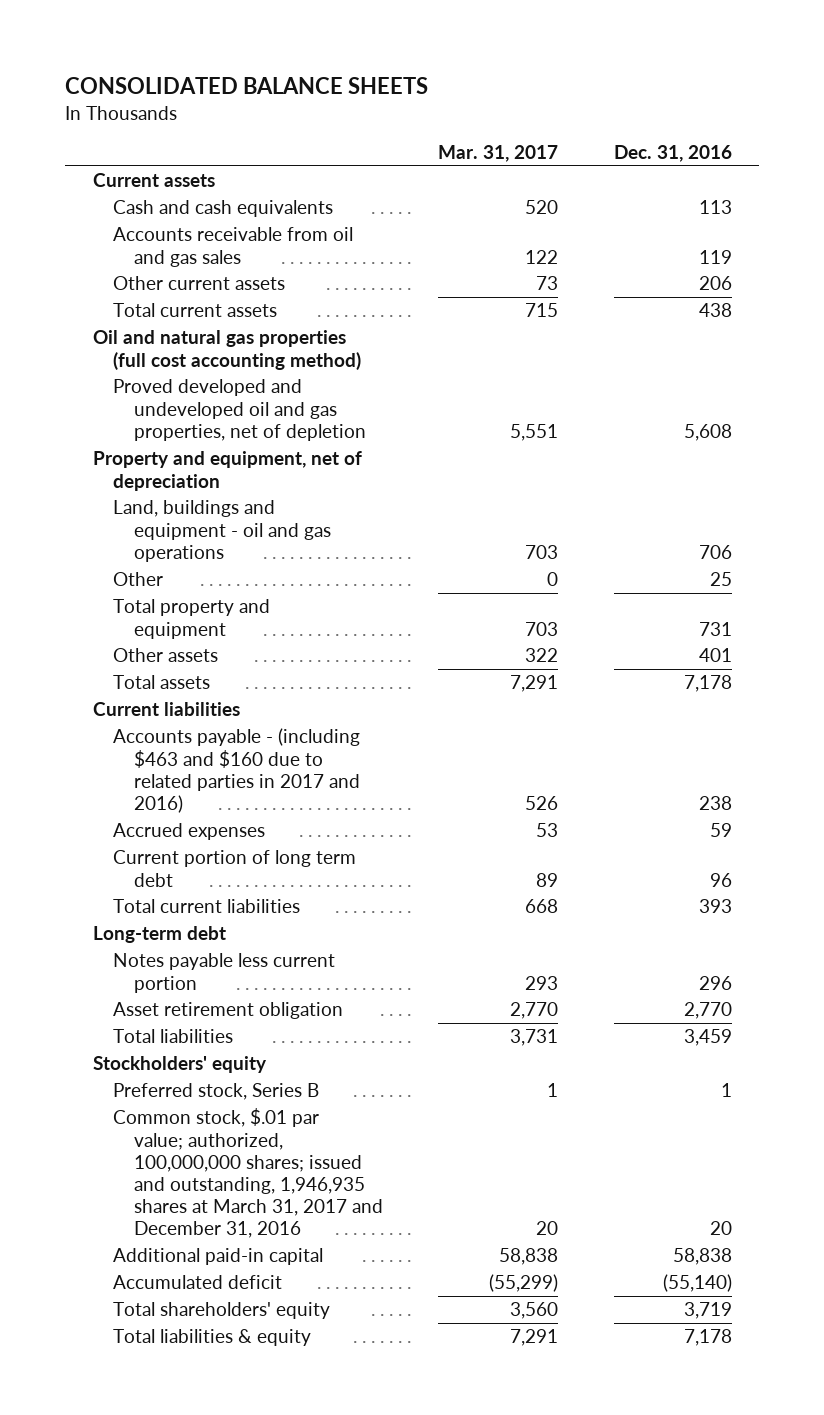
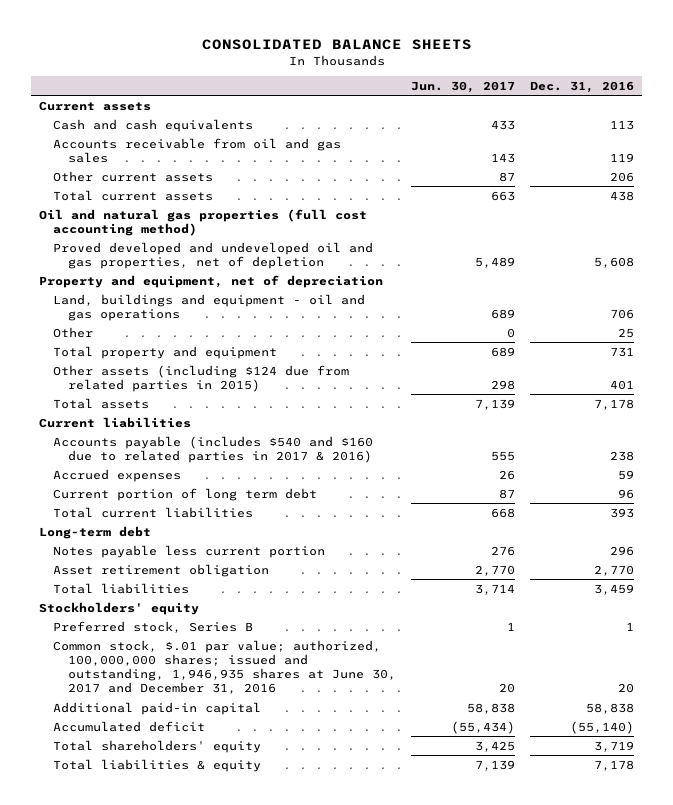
- | Mar. 31, 2017 | Dec. 31, 2016
+ | Jun. 30, 2017 | Dec. 31, 2016
- Other assets | 322 | 401
+ Other assets (including $124 due from related parties in 2015) | 298 | 401
- Accounts payable - (including $463 and $160 due to related parties in 2017 and 2016) | 526 | 238
+ Accounts payable (includes $540 and $160 due to related parties in 2017 & 2016) | 555 | 238
- Common stock, $.01 par value; authorized, 100,000,000 shares; issued and outstanding, 1,946,935 shares at March 31, 2017 and December 31, 2016 | 20 | 20
+ Common stock, $.01 par value; authorized, 100,000,000 shares; issued and outstanding, 1,946,935 shares at June 30, 2017 and December 31, 2016 | 20 | 20

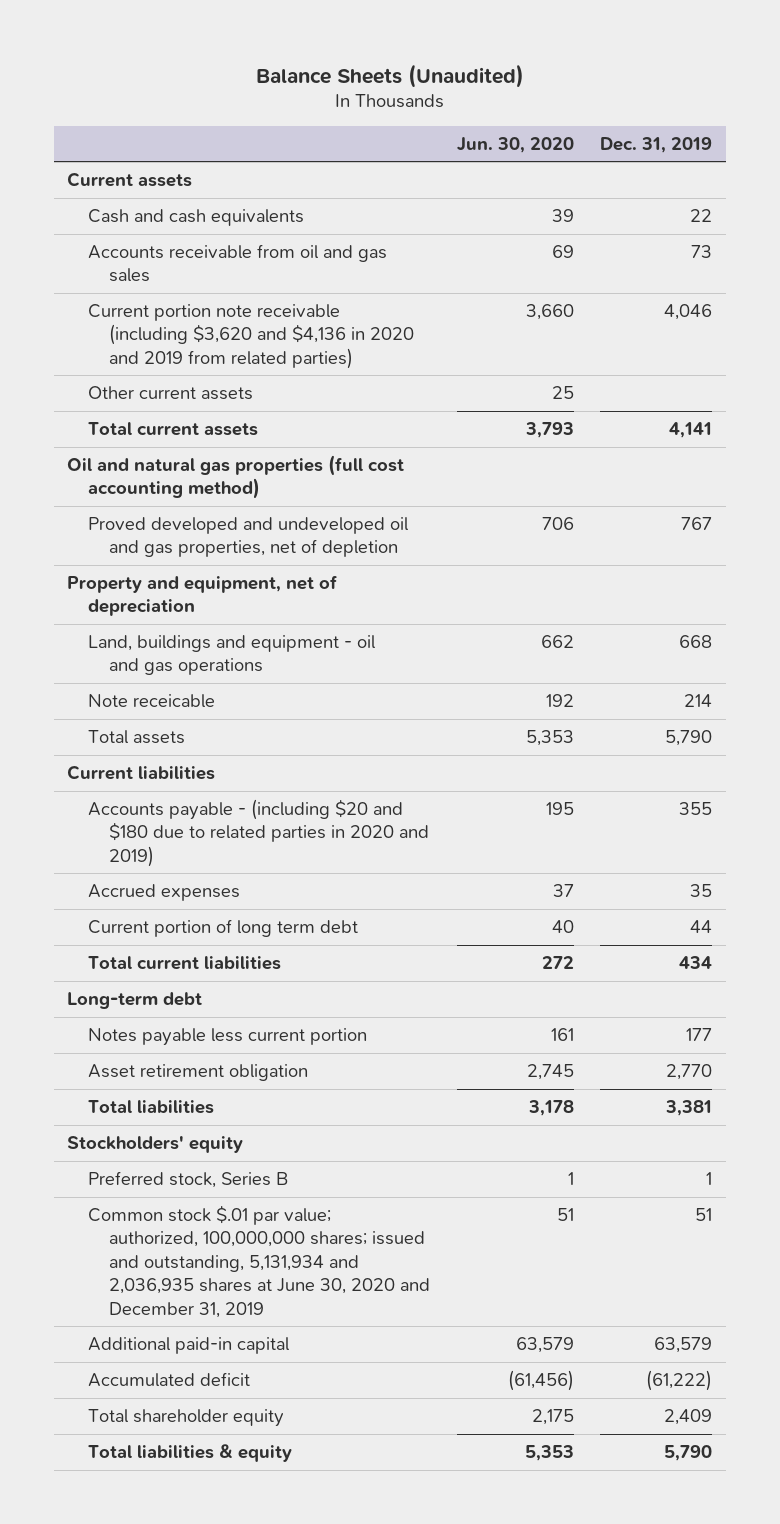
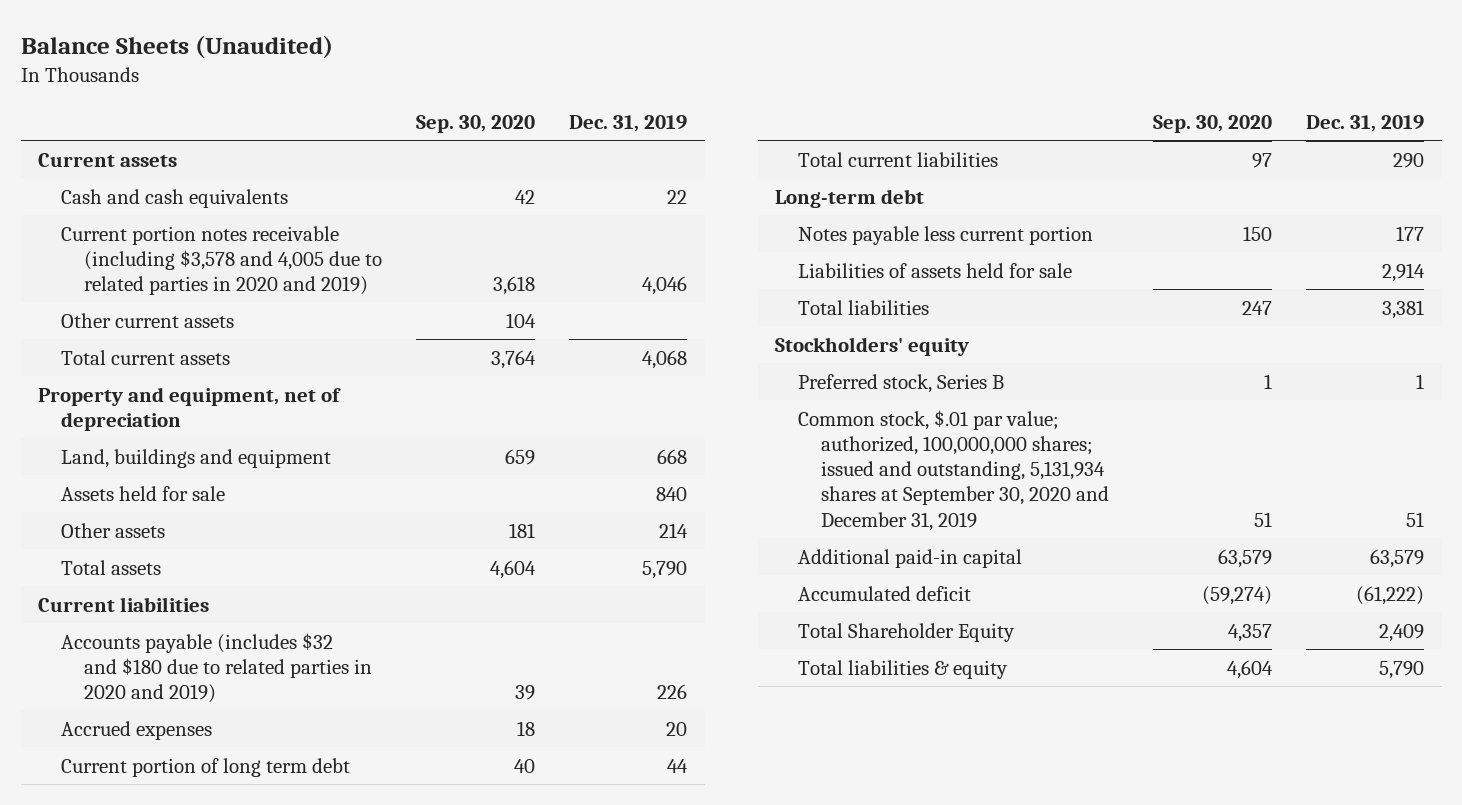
- | Jun. 30, 2020 | Dec. 31, 2019
+ | Sep. 30, 2020 | Dec. 31, 2019
- Accounts receivable from oil and gas sales | 69 | 73
- Current portion note receivable (including $3,620 and $4,136 in 2020 and 2019 from related parties) | 3,660 | 4,046
+ Current portion notes receivable (including $3,578 and 4,005 due to related parties in 2020 and 2019) | 3,618 | 4,046
- Total current assets | 3,793 | 4,141
- Oil and natural gas properties (full cost accounting method)
- Proved developed and undeveloped oil and gas properties, net of depletion | 706 | 767
+ Total current assets | 3,764 | 4,068
- Land, buildings and equipment - oil and gas operations | 662 | 668
- Note receicable | 192 | 214
+ Land, buildings and equipment | 659 | 668
+ Assets held for sale | | 840
+ Other assets | 181 | 214
- Accounts payable - (including $20 and $180 due to related parties in 2020 and 2019) | 195 | 355
- Accrued expenses | 37 | 35
+ Accounts payable (includes $32 and $180 due to related parties in 2020 and 2019) | 39 | 226
+ Accrued expenses | 18 | 20
- Total current liabilities | 272 | 434
+ Total current liabilities | 97 | 290
- Asset retirement obligation | 2,745 | 2,770
+ Liabilities of assets held for sale | | 2,914
- Common stock $.01 par value; authorized, 100,000,000 shares; issued and outstanding, 5,131,934 and 2,036,935 shares at June 30, 2020 and December 31, 2019 | 51 | 51
+ Common stock, $.01 par value; authorized, 100,000,000 shares; issued and outstanding, 5,131,934 shares at September 30, 2020 and December 31, 2019 | 51 | 51
- Total shareholder equity | 2,175 | 2,409
+ Total Shareholder Equity | 4,357 | 2,409

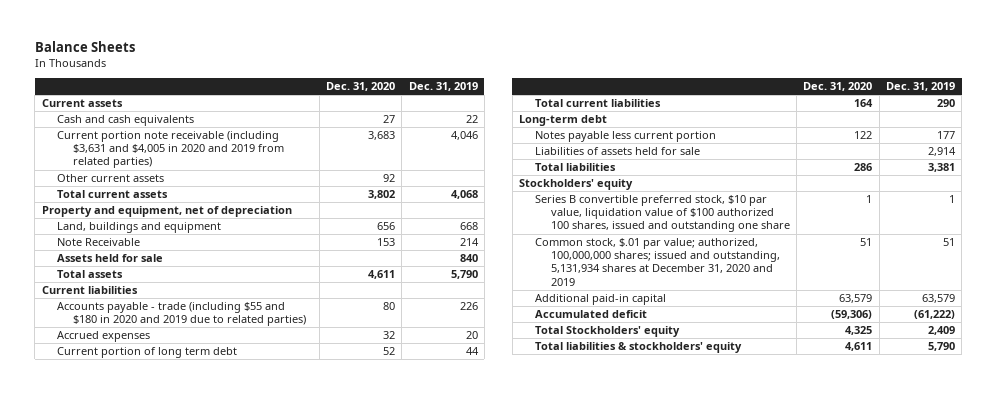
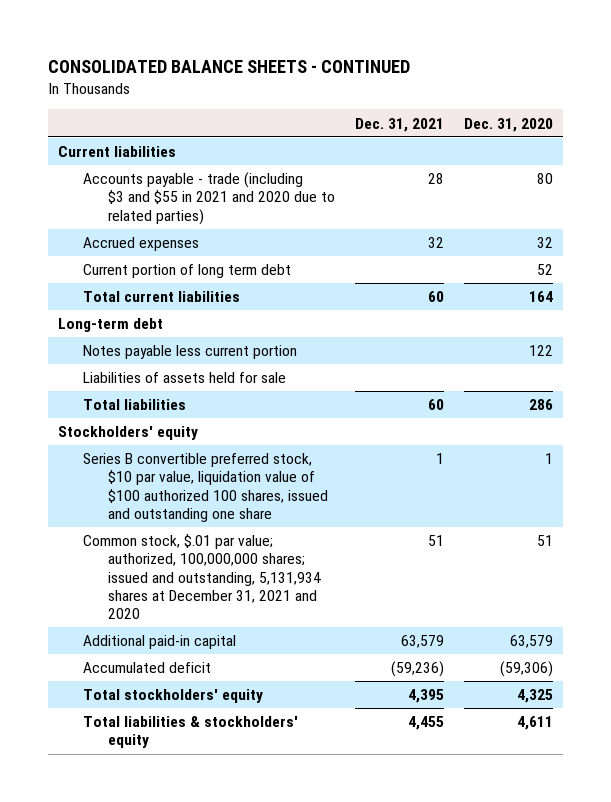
- Balance Sheets
+ CONSOLIDATED BALANCE SHEETS - CONTINUED
- | Dec. 31, 2020 | Dec. 31, 2019
+ | Dec. 31, 2021 | Dec. 31, 2020
- Current assets
- Cash and cash equivalents | 27 | 22
- Current portion note receivable (including $3,631 and $4,005 in 2020 and 2019 from related parties) | 3,683 | 4,046
- Other current assets | 92 |
- Total current assets | 3,802 | 4,068
- Property and equipment, net of depreciation
- Land, buildings and equipment | 656 | 668
- Note Receivable | 153 | 214
- Assets held for sale | | 840
- Total assets | 4,611 | 5,790
- Accounts payable - trade (including $55 and $180 in 2020 and 2019 due to related parties) | 80 | 226
+ Accounts payable - trade (including $3 and $55 in 2021 and 2020 due to related parties) | 28 | 80
- Common stock, $.01 par value; authorized, 100,000,000 shares; issued and outstanding, 5,131,934 shares at December 31, 2020 and 2019 | 51 | 51
+ Common stock, $.01 par value; authorized, 100,000,000 shares; issued and outstanding, 5,131,934 shares at December 31, 2021 and 2020 | 51 | 51
- Total Stockholders' equity | 4,325 | 2,409
+ Total stockholders' equity | 4,395 | 4,325

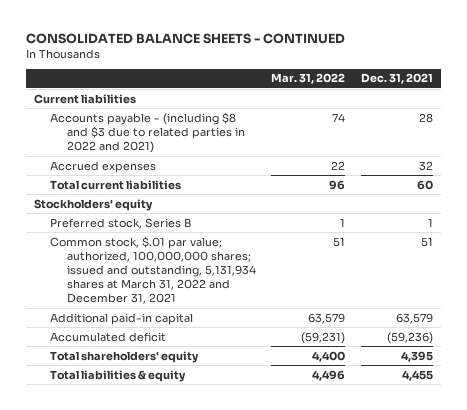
- | Dec. 31, 2021 | Dec. 31, 2020
+ | Mar. 31, 2022 | Dec. 31, 2021
- Accounts payable - trade (including $3 and $55 in 2021 and 2020 due to related parties) | 28 | 80
+ Accounts payable - (including $8 and $3 due to related parties in 2022 and 2021) | 74 | 28
- Current portion of long term debt | | 52
- Long-term debt
- Notes payable less current portion | | 122
- Liabilities of assets held for sale
- Total liabilities | 60 | 286
- Series B convertible preferred stock, $10 par value, liquidation value of $100 authorized 100 shares, issued and outstanding one share | 1 | 1
- Common stock, $.01 par value; authorized, 100,000,000 shares; issued and outstanding, 5,131,934 shares at December 31, 2021 and 2020 | 51 | 51
+ Preferred stock, Series B | 1 | 1
+ Common stock, $.01 par value; authorized, 100,000,000 shares; issued and outstanding, 5,131,934 shares at March 31, 2022 and December 31, 2021 | 51 | 51
- Total stockholders' equity | 4,395 | 4,325
- Total liabilities & stockholders' equity | 4,455 | 4,611
+ Total shareholders' equity | 4,400 | 4,395
+ Total liabilities & equity | 4,496 | 4,455

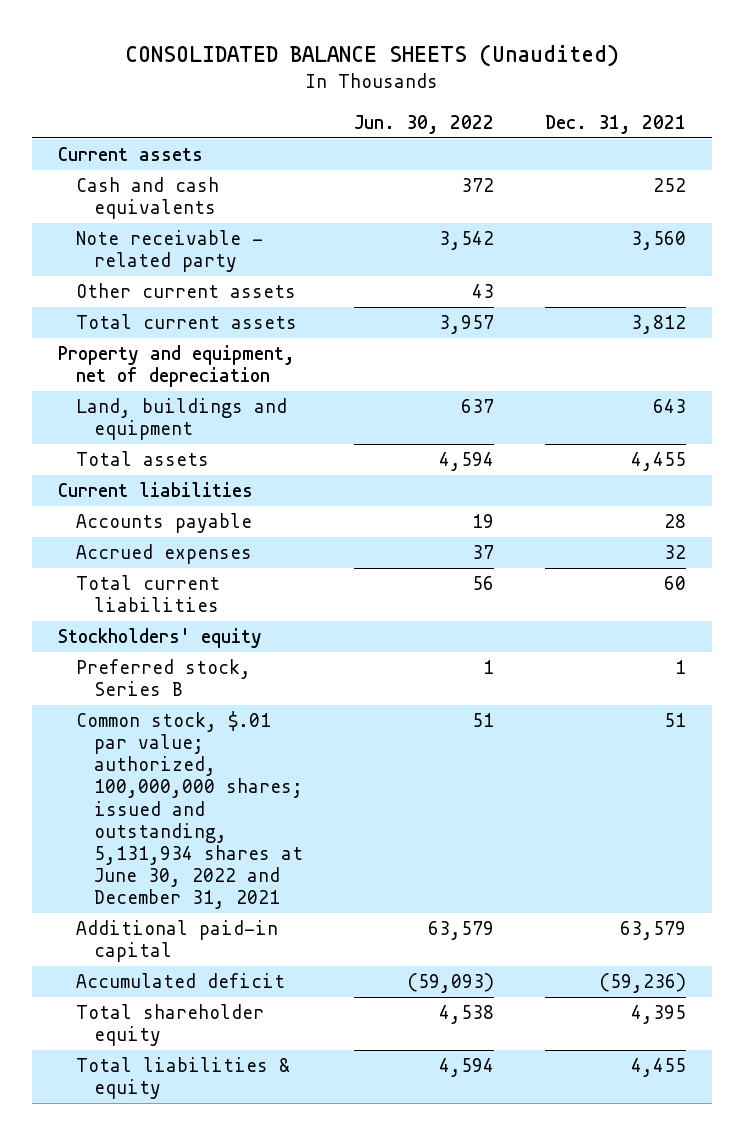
- CONSOLIDATED BALANCE SHEETS - CONTINUED
+ CONSOLIDATED BALANCE SHEETS (Unaudited)
- | Mar. 31, 2022 | Dec. 31, 2021
+ | Jun. 30, 2022 | Dec. 31, 2021
+ Current assets
+ Cash and cash equivalents | 372 | 252
+ Note receivable - related party | 3,542 | 3,560
+ Other current assets | 43 |
+ Total current assets | 3,957 | 3,812
+ Property and equipment, net of depreciation
+ Land, buildings and equipment | 637 | 643
+ Total assets | 4,594 | 4,455
- Accounts payable - (including $8 and $3 due to related parties in 2022 and 2021) | 74 | 28
+ Accounts payable | 19 | 28
- Common stock, $.01 par value; authorized, 100,000,000 shares; issued and outstanding, 5,131,934 shares at March 31, 2022 and December 31, 2021 | 51 | 51
+ Common stock, $.01 par value; authorized, 100,000,000 shares; issued and outstanding, 5,131,934 shares at June 30, 2022 and December 31, 2021 | 51 | 51
- Total shareholders' equity | 4,400 | 4,395
+ Total shareholder equity | 4,538 | 4,395

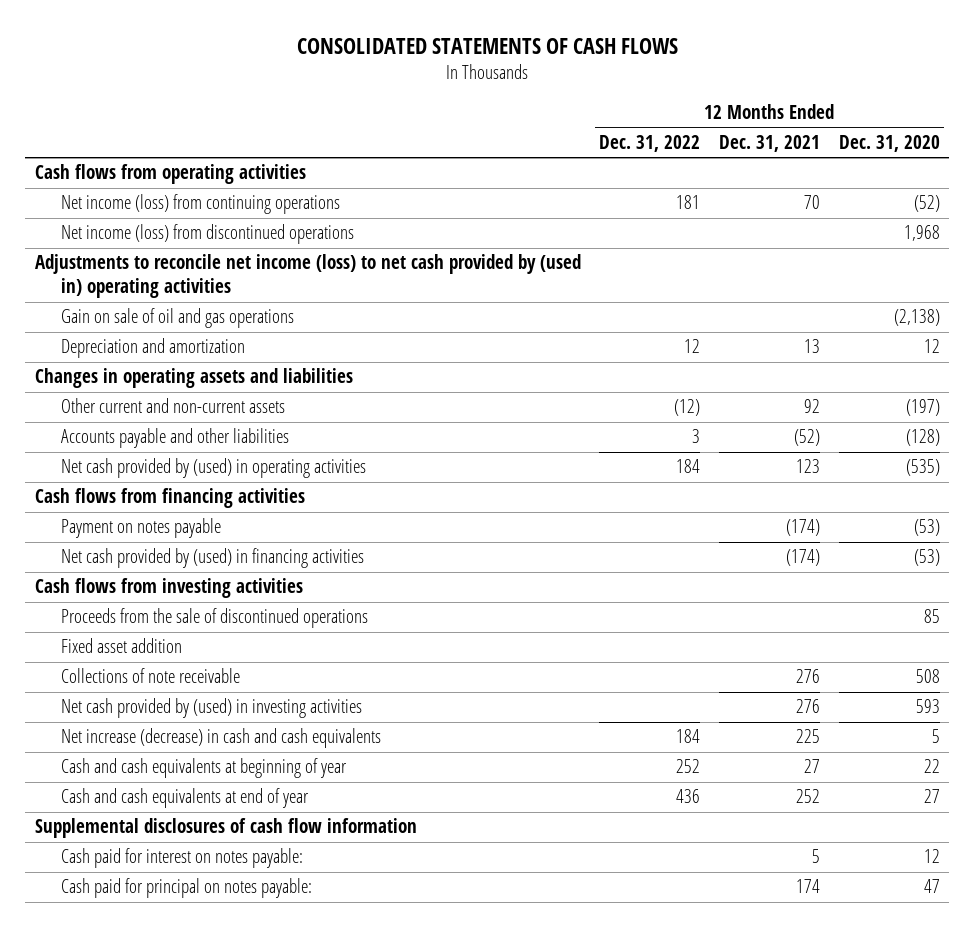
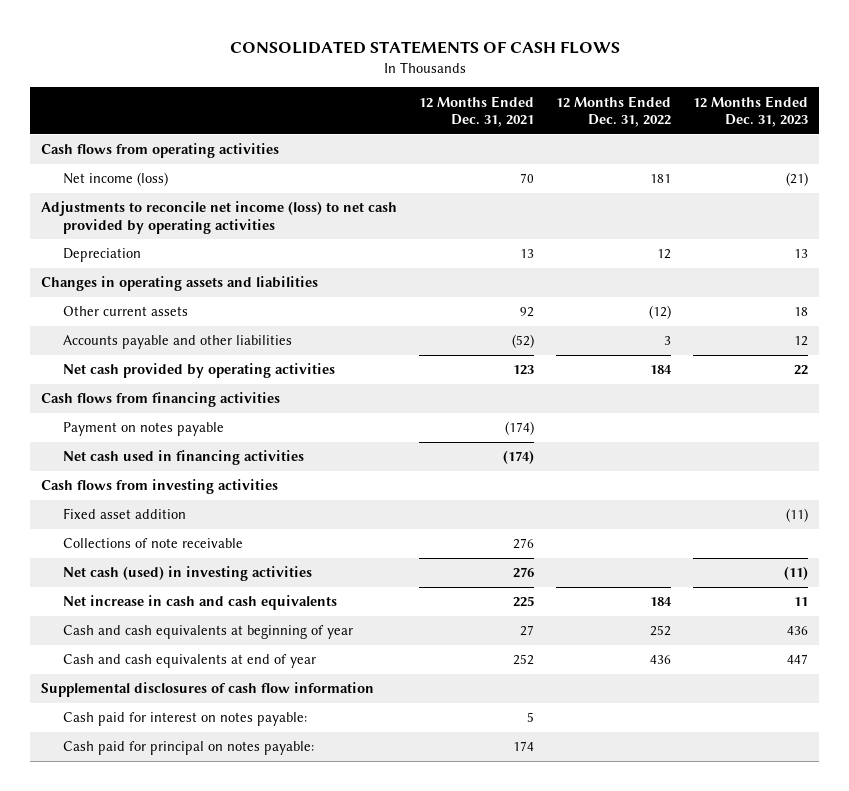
- | 12 Months Ended Dec. 31, 2022 | 12 Months Ended Dec. 31, 2021 | 12 Months Ended Dec. 31, 2020
+ | 12 Months Ended Dec. 31, 2021 | 12 Months Ended Dec. 31, 2022 | 12 Months Ended Dec. 31, 2023
- Net income (loss) from continuing operations | 181 | 70 | (52)
- Net income (loss) from discontinued operations | | | 1,968
- Adjustments to reconcile net income (loss) to net cash provided by (used in) operating activities
- Gain on sale of oil and gas operations | | | (2,138)
- Depreciation and amortization | 12 | 13 | 12
+ Net income (loss) | 70 | 181 | (21)
+ Adjustments to reconcile net income (loss) to net cash provided by operating activities
+ Depreciation | 13 | 12 | 13
- Other current and non-current assets | (12) | 92 | (197)
+ Other current assets | 92 | (12) | 18
- Net cash provided by (used) in operating activities | 184 | 123 | (535)
+ Net cash provided by operating activities | 123 | 184 | 22
- Net cash provided by (used) in financing activities | | (174) | (53)
+ Net cash used in financing activities | (174) | |
- Proceeds from the sale of discontinued operations | | | 85
- Net cash provided by (used) in investing activities | | 276 | 593
- Net increase (decrease) in cash and cash equivalents | 184 | 225 | 5
+ Net cash (used) in investing activities | 276 | | (11)
+ Net increase in cash and cash equivalents | 225 | 184 | 11

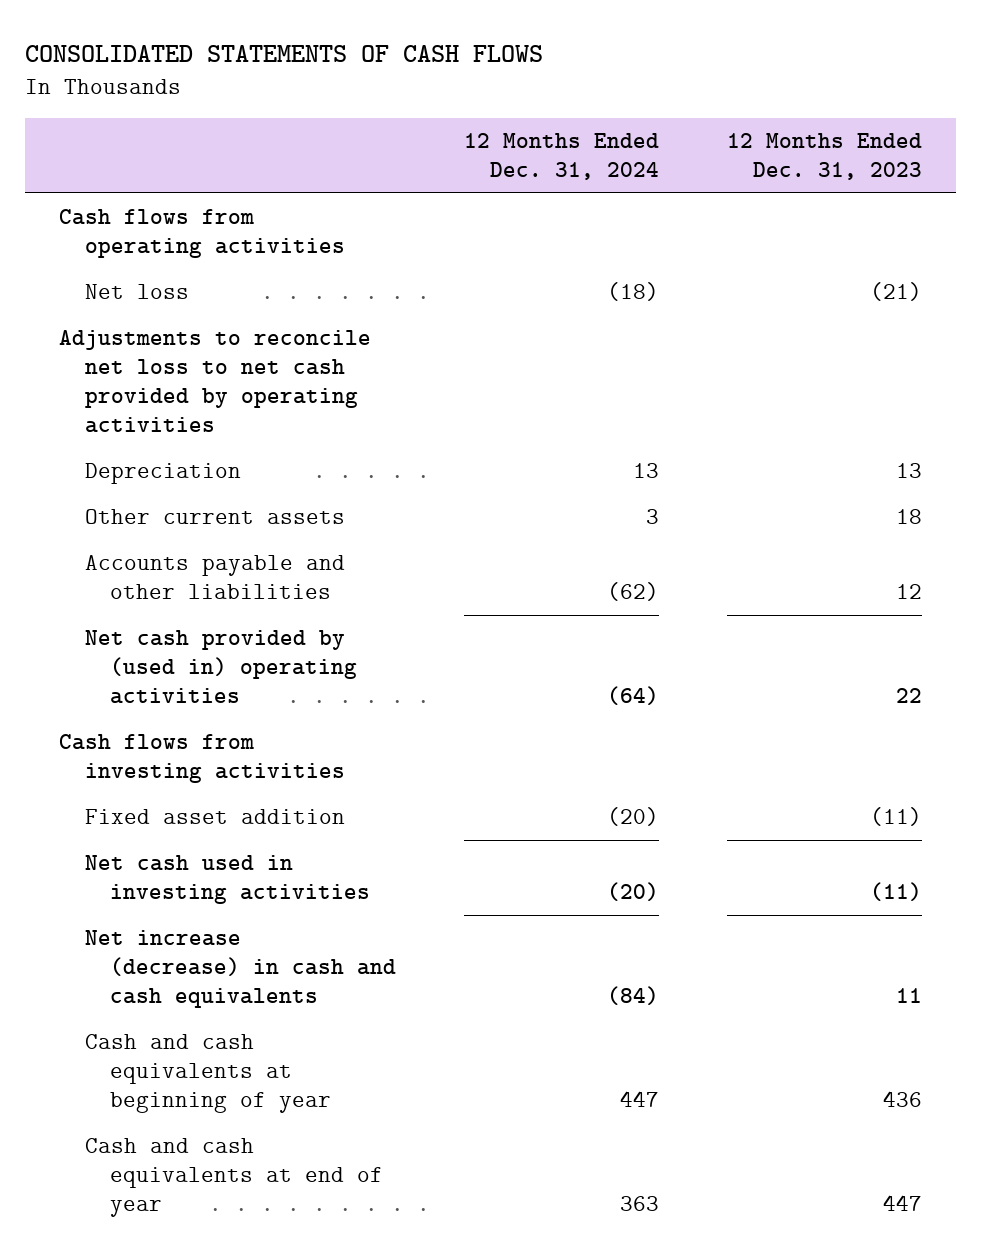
- | 12 Months Ended Dec. 31, 2021 | 12 Months Ended Dec. 31, 2022 | 12 Months Ended Dec. 31, 2023
+ | 12 Months Ended Dec. 31, 2024 | 12 Months Ended Dec. 31, 2023
- Net income (loss) | 70 | 181 | (21)
- Adjustments to reconcile net income (loss) to net cash provided by operating activities
+ Net loss | (18) | (21)
+ Adjustments to reconcile net loss to net cash provided by operating activities
- Changes in operating assets and liabilities
- Net cash provided by operating activities | 123 | 184 | 22
- Cash flows from financing activities
- Payment on notes payable | (174) | |
- Net cash used in financing activities | (174) | |
+ Net cash provided by (used in) operating activities | (64) | 22
- Collections of note receivable | 276 | |
- Net cash (used) in investing activities | 276 | | (11)
- Net increase in cash and cash equivalents | 225 | 184 | 11
+ Net cash used in investing activities | (20) | (11)
+ Net increase (decrease) in cash and cash equivalents | (84) | 11
- Supplemental disclosures of cash flow information
- Cash paid for interest on notes payable: | 5 | |
- Cash paid for principal on notes payable: | 174 | |

